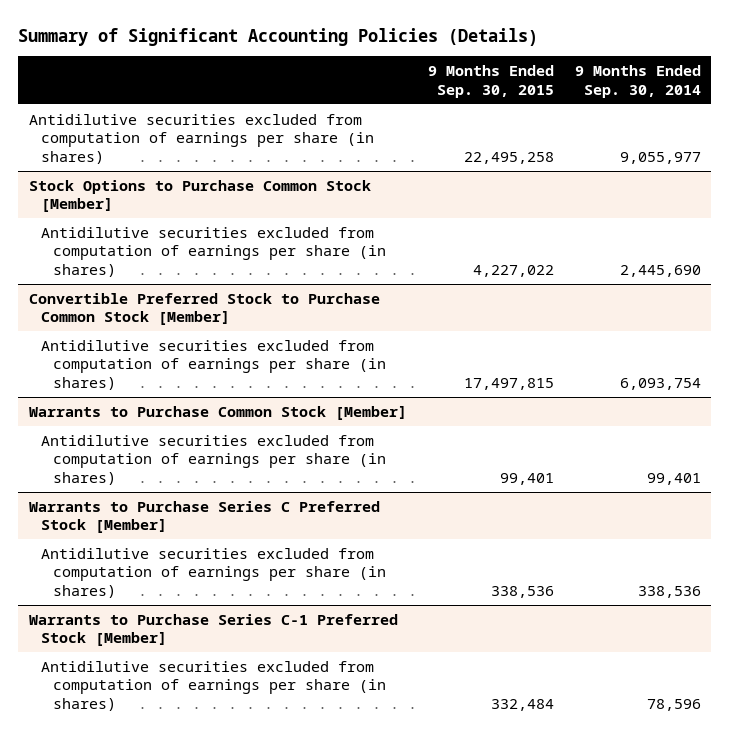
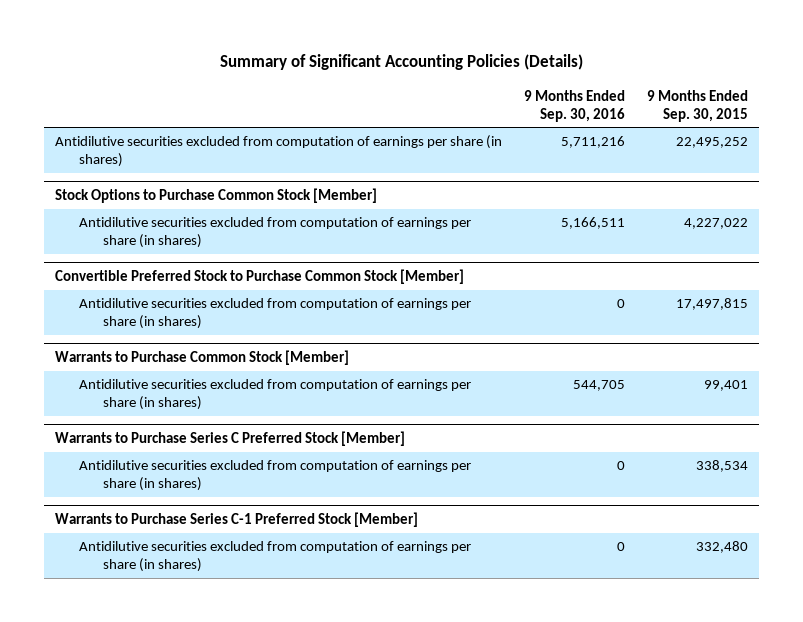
- | 9 Months Ended Sep. 30, 2015 | 9 Months Ended Sep. 30, 2014
+ | 9 Months Ended Sep. 30, 2016 | 9 Months Ended Sep. 30, 2015
- Antidilutive securities excluded from computation of earnings per share (in shares) | 22,495,258 | 9,055,977
+ Antidilutive securities excluded from computation of earnings per share (in shares) | 5,711,216 | 22,495,252
@ Warrants to Purchase Series C Preferred Stock [Member]
- Antidilutive securities excluded from computation of earnings per share (in shares) | 338,536 | 338,536
+ Antidilutive securities excluded from computation of earnings per share (in shares) | 0 | 338,534
@ Warrants to Purchase Series C-1 Preferred Stock [Member]
- Antidilutive securities excluded from computation of earnings per share (in shares) | 332,484 | 78,596
+ Antidilutive securities excluded from computation of earnings per share (in shares) | 0 | 332,480

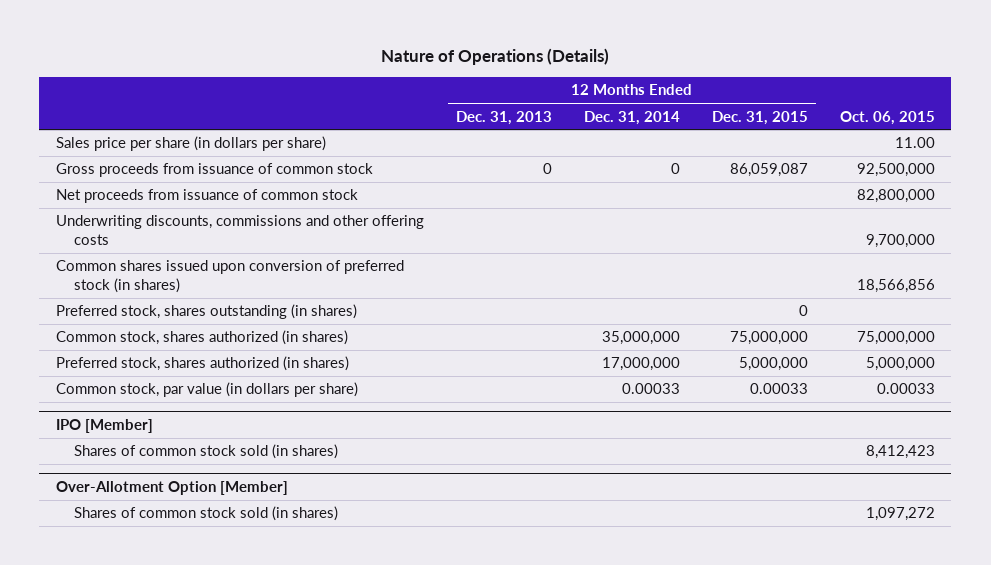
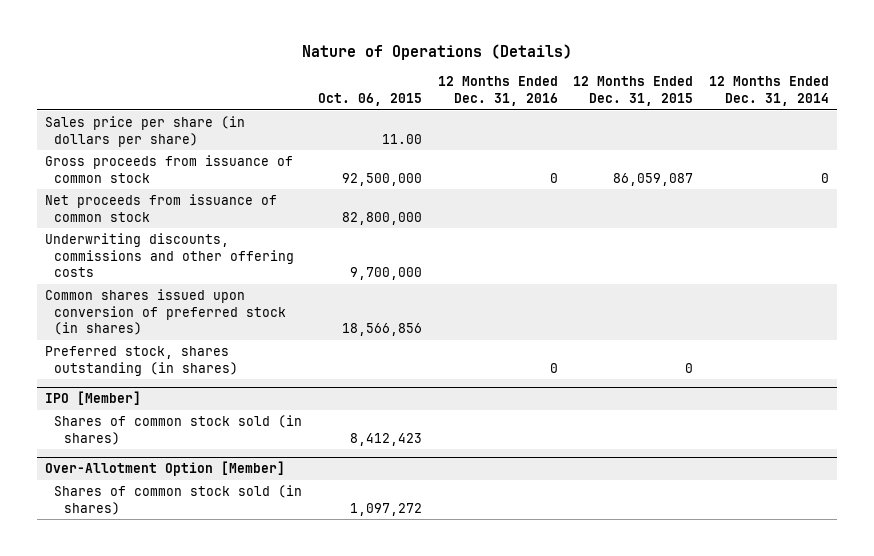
- | 12 Months Ended Dec. 31, 2013 | 12 Months Ended Dec. 31, 2014 | 12 Months Ended Dec. 31, 2015 | Oct. 06, 2015
+ | Oct. 06, 2015 | 12 Months Ended Dec. 31, 2016 | 12 Months Ended Dec. 31, 2015 | 12 Months Ended Dec. 31, 2014
- Common stock, shares authorized (in shares) | | 35,000,000 | 75,000,000 | 75,000,000
- Preferred stock, shares authorized (in shares) | | 17,000,000 | 5,000,000 | 5,000,000
- Common stock, par value (in dollars per share) | | 0.00033 | 0.00033 | 0.00033

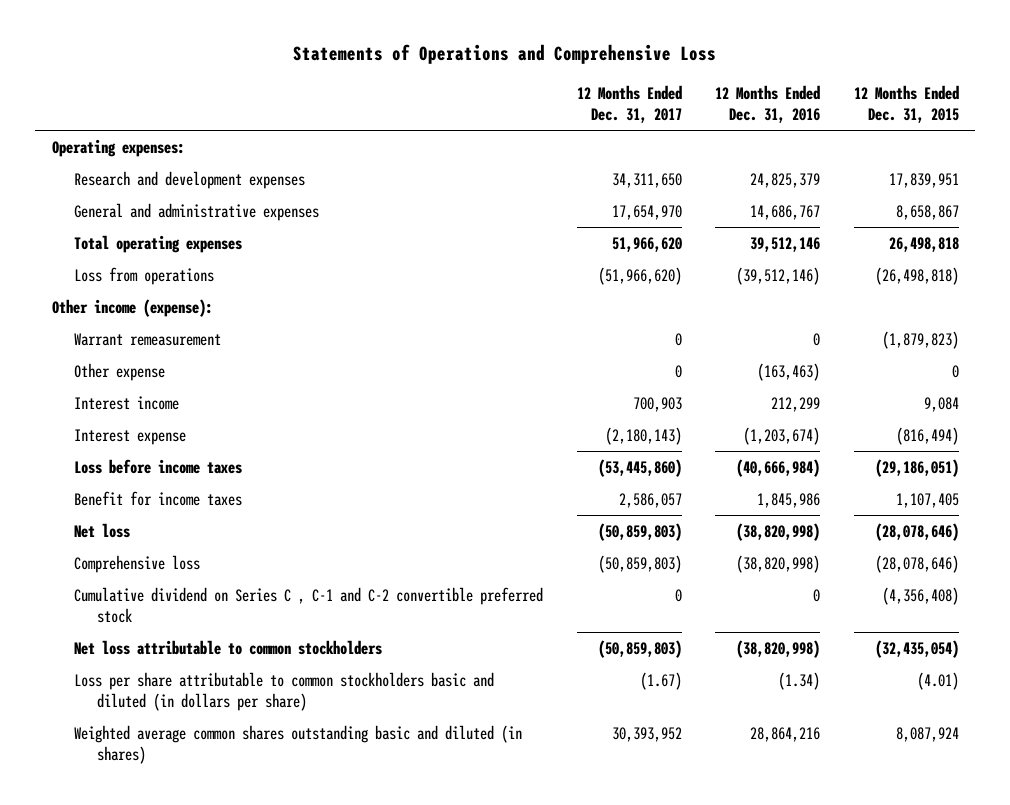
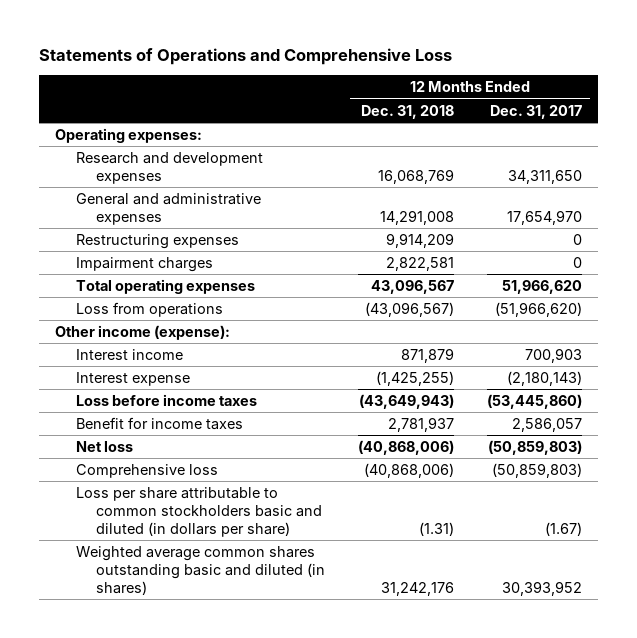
- | 12 Months Ended Dec. 31, 2017 | 12 Months Ended Dec. 31, 2016 | 12 Months Ended Dec. 31, 2015
+ | 12 Months Ended Dec. 31, 2018 | 12 Months Ended Dec. 31, 2017
+ Restructuring expenses | 9,914,209 | 0
+ Impairment charges | 2,822,581 | 0
- Warrant remeasurement | 0 | 0 | (1,879,823)
- Other expense | 0 | (163,463) | 0
- Cumulative dividend on Series C , C-1 and C-2 convertible preferred stock | 0 | 0 | (4,356,408)
- Net loss attributable to common stockholders | (50,859,803) | (38,820,998) | (32,435,054)

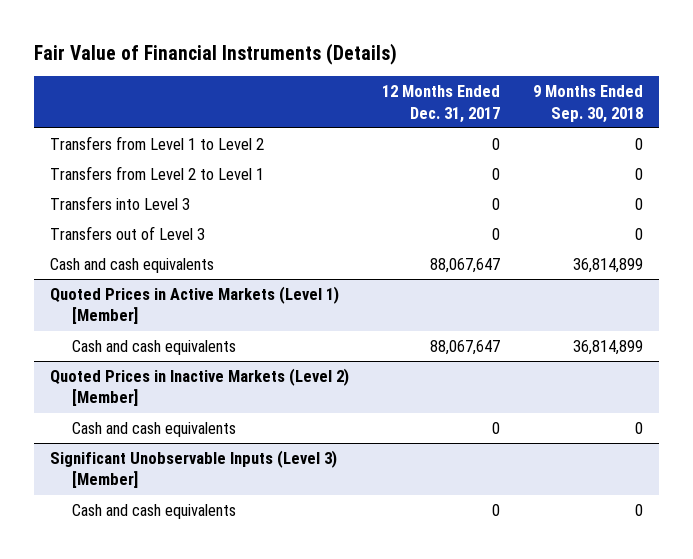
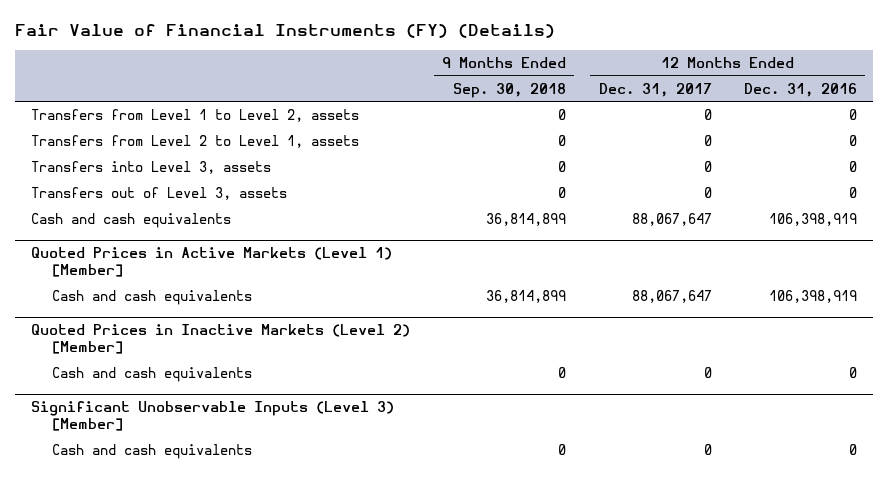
- Fair Value of Financial Instruments (Details)
+ Fair Value of Financial Instruments (FY) (Details)
- | 12 Months Ended Dec. 31, 2017 | 9 Months Ended Sep. 30, 2018
+ | 9 Months Ended Sep. 30, 2018 | 12 Months Ended Dec. 31, 2017 | 12 Months Ended Dec. 31, 2016
- Transfers from Level 1 to Level 2 | 0 | 0
- Transfers from Level 2 to Level 1 | 0 | 0
- Transfers into Level 3 | 0 | 0
- Transfers out of Level 3 | 0 | 0
+ Transfers from Level 1 to Level 2, assets | 0 | 0 | 0
+ Transfers from Level 2 to Level 1, assets | 0 | 0 | 0
+ Transfers into Level 3, assets | 0 | 0 | 0
+ Transfers out of Level 3, assets | 0 | 0 | 0

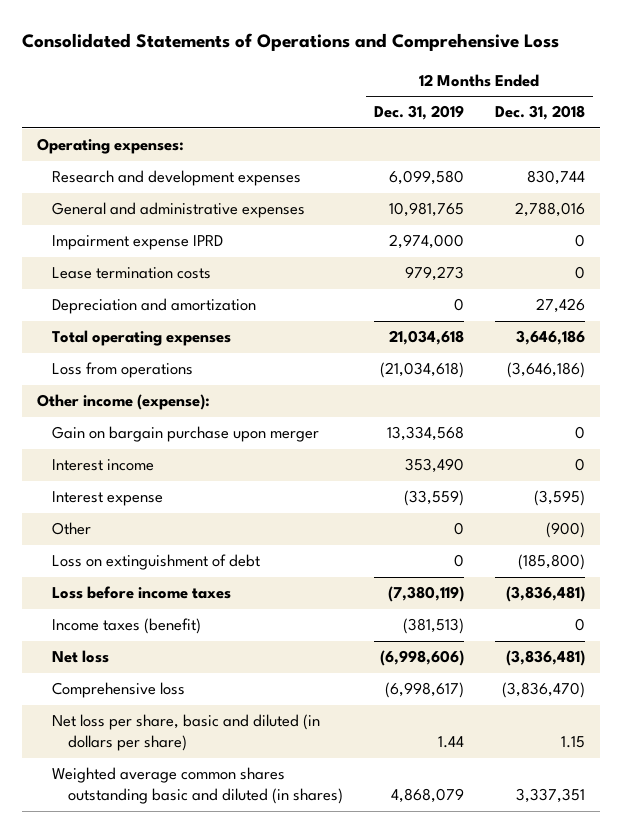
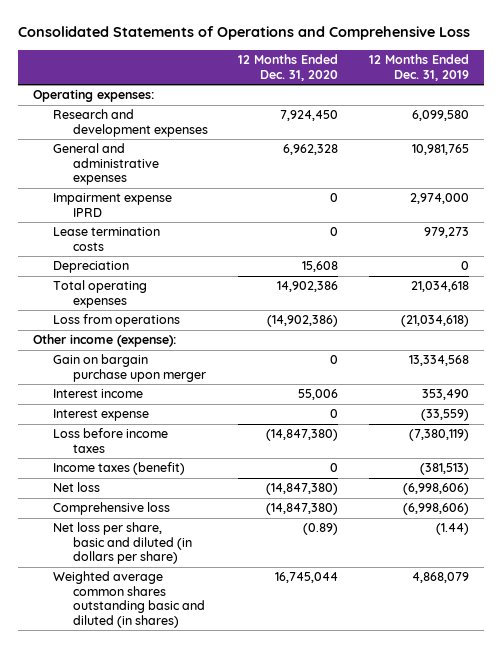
- | 12 Months Ended Dec. 31, 2019 | 12 Months Ended Dec. 31, 2018
+ | 12 Months Ended Dec. 31, 2020 | 12 Months Ended Dec. 31, 2019
- Depreciation and amortization | 0 | 27,426
+ Depreciation | 15,608 | 0
- Other | 0 | (900)
- Loss on extinguishment of debt | 0 | (185,800)
- Comprehensive loss | (6,998,617) | (3,836,470)
- Net loss per share, basic and diluted (in dollars per share) | 1.44 | 1.15
+ Comprehensive loss | (14,847,380) | (6,998,606)
+ Net loss per share, basic and diluted (in dollars per share) | (0.89) | (1.44)

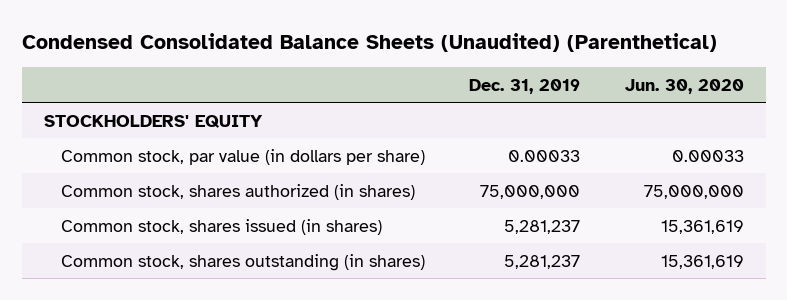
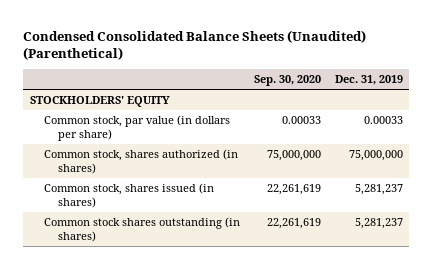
- | Dec. 31, 2019 | Jun. 30, 2020
+ | Sep. 30, 2020 | Dec. 31, 2019
- Common stock, shares outstanding (in shares) | 5,281,237 | 15,361,619
+ Common stock shares outstanding (in shares) | 22,261,619 | 5,281,237

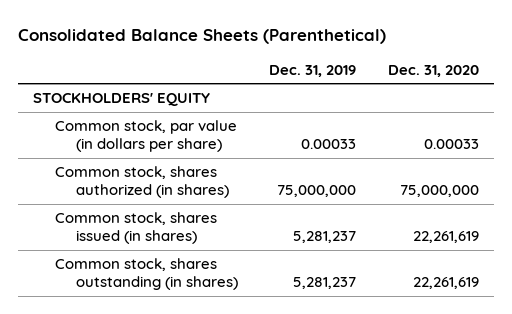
- Condensed Consolidated Balance Sheets (Unaudited) (Parenthetical)
+ Consolidated Balance Sheets (Parenthetical)
- | Sep. 30, 2020 | Dec. 31, 2019
+ | Dec. 31, 2019 | Dec. 31, 2020
- Common stock shares outstanding (in shares) | 22,261,619 | 5,281,237
+ Common stock, shares outstanding (in shares) | 5,281,237 | 22,261,619

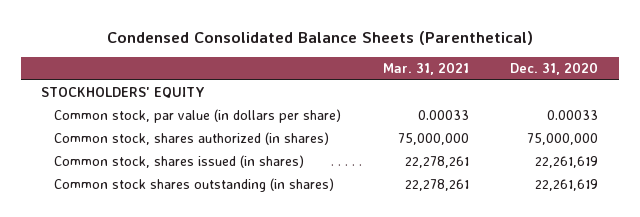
- Consolidated Balance Sheets (Parenthetical)
+ Condensed Consolidated Balance Sheets (Parenthetical)
- | Dec. 31, 2019 | Dec. 31, 2020
+ | Mar. 31, 2021 | Dec. 31, 2020
- Common stock, shares outstanding (in shares) | 5,281,237 | 22,261,619
+ Common stock shares outstanding (in shares) | 22,278,261 | 22,261,619

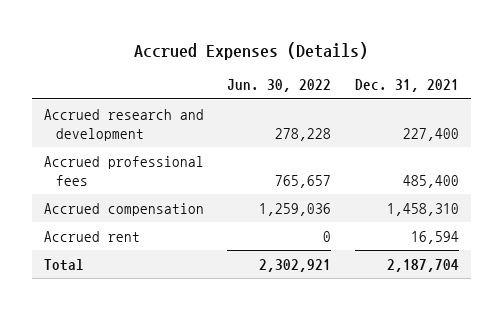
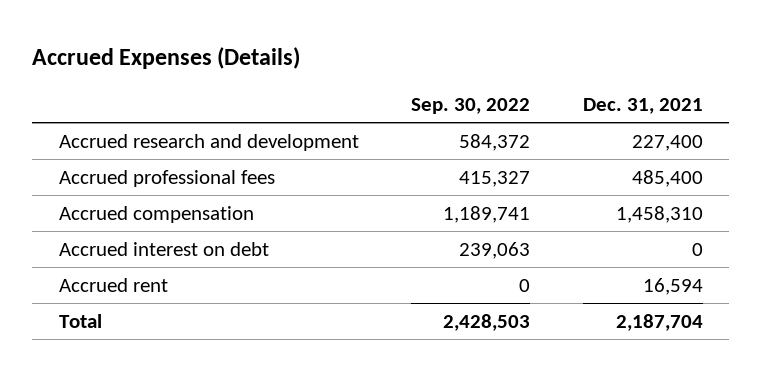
- | Jun. 30, 2022 | Dec. 31, 2021
+ | Sep. 30, 2022 | Dec. 31, 2021
+ Accrued interest on debt | 239,063 | 0

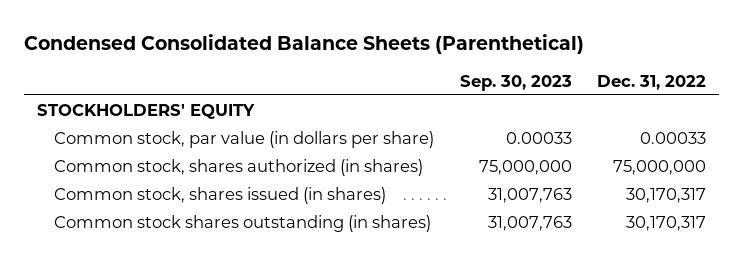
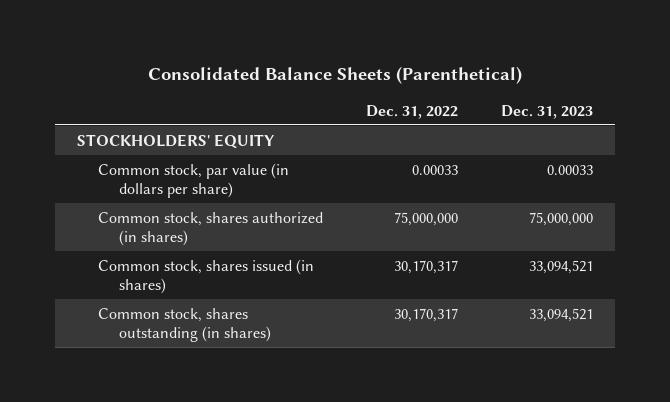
- Condensed Consolidated Balance Sheets (Parenthetical)
+ Consolidated Balance Sheets (Parenthetical)
- | Sep. 30, 2023 | Dec. 31, 2022
+ | Dec. 31, 2022 | Dec. 31, 2023
- Common stock shares outstanding (in shares) | 31,007,763 | 30,170,317
+ Common stock, shares outstanding (in shares) | 30,170,317 | 33,094,521

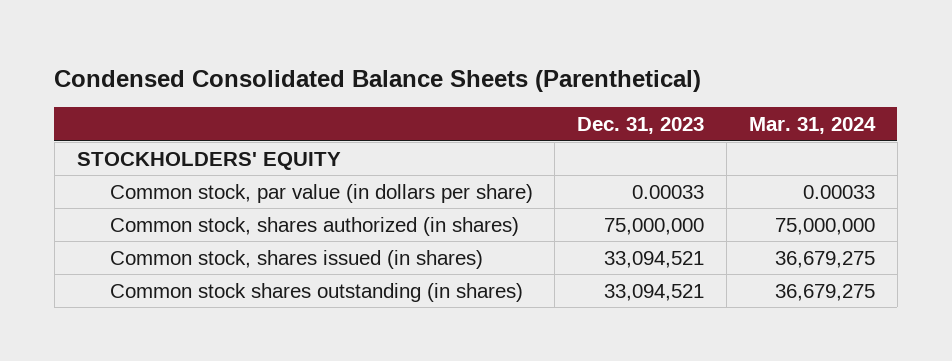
- Consolidated Balance Sheets (Parenthetical)
+ Condensed Consolidated Balance Sheets (Parenthetical)
- | Dec. 31, 2022 | Dec. 31, 2023
+ | Dec. 31, 2023 | Mar. 31, 2024
- Common stock, shares outstanding (in shares) | 30,170,317 | 33,094,521
+ Common stock shares outstanding (in shares) | 33,094,521 | 36,679,275

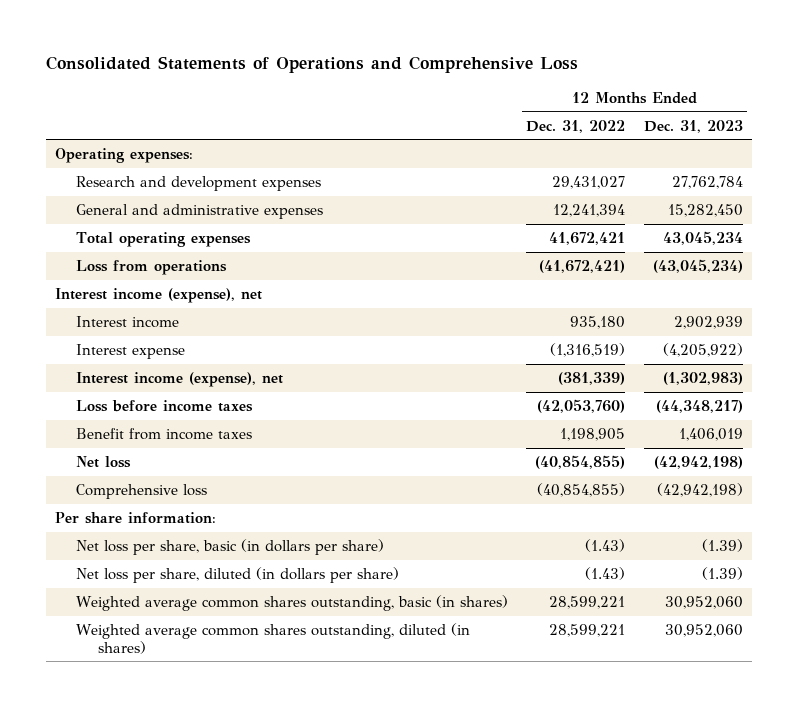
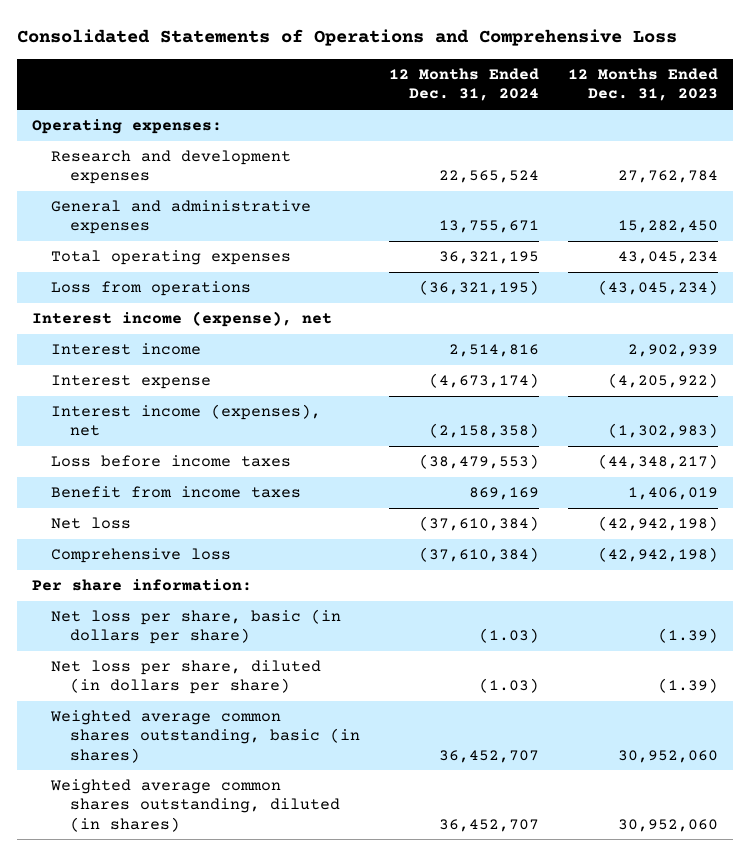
- | 12 Months Ended Dec. 31, 2022 | 12 Months Ended Dec. 31, 2023
+ | 12 Months Ended Dec. 31, 2024 | 12 Months Ended Dec. 31, 2023
- Interest income (expense), net | (381,339) | (1,302,983)
+ Interest income (expenses), net | (2,158,358) | (1,302,983)

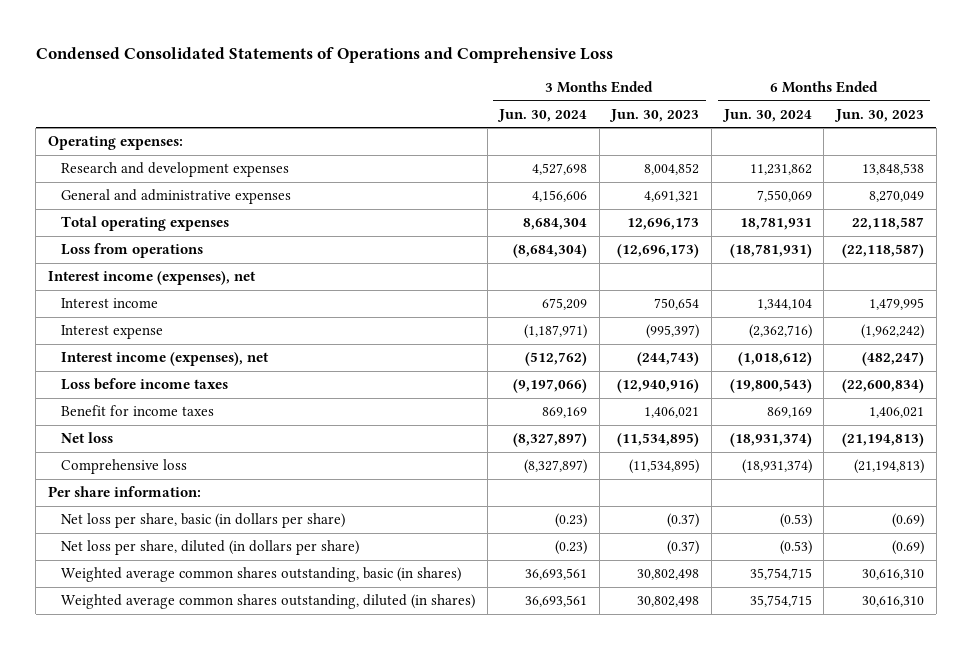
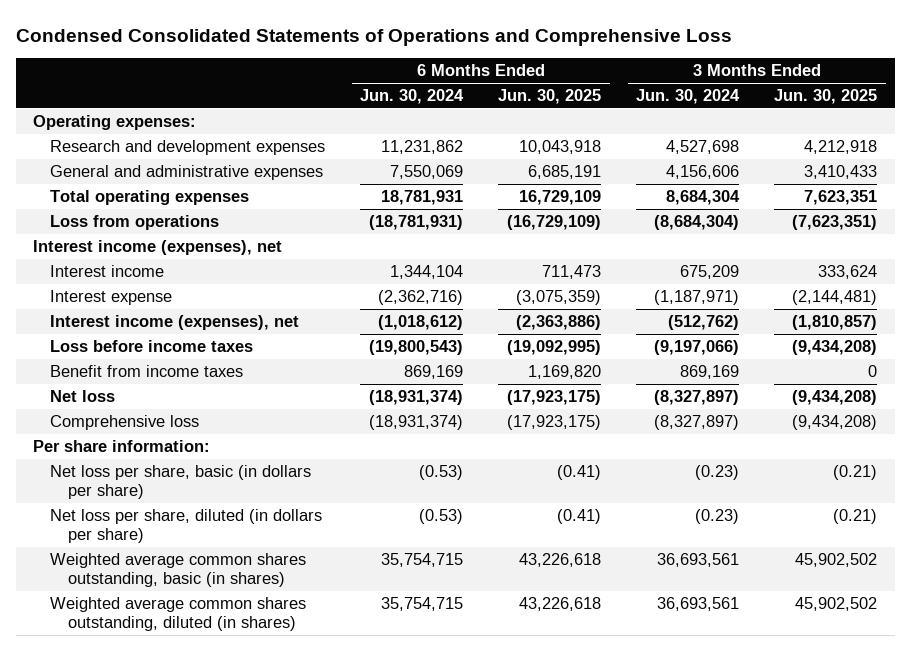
- | 3 Months Ended Jun. 30, 2024 | 3 Months Ended Jun. 30, 2023 | 6 Months Ended Jun. 30, 2024 | 6 Months Ended Jun. 30, 2023
+ | 6 Months Ended Jun. 30, 2024 | 6 Months Ended Jun. 30, 2025 | 3 Months Ended Jun. 30, 2024 | 3 Months Ended Jun. 30, 2025
- Benefit for income taxes | 869,169 | 1,406,021 | 869,169 | 1,406,021
+ Benefit from income taxes | 869,169 | 1,169,820 | 869,169 | 0

